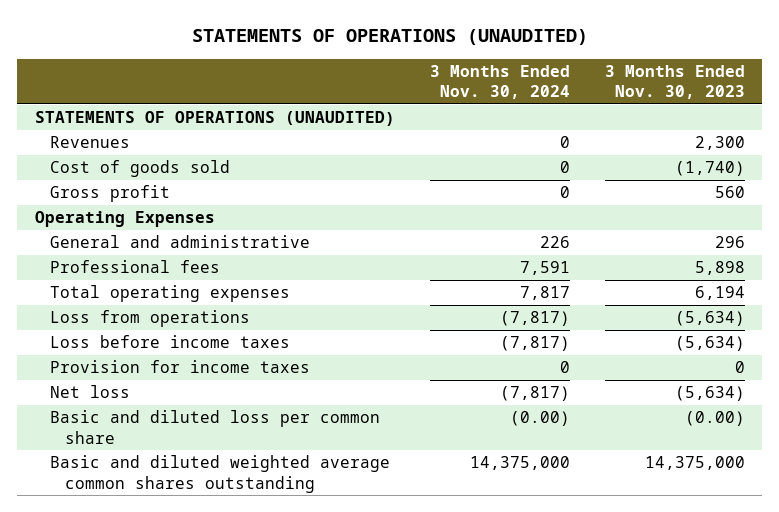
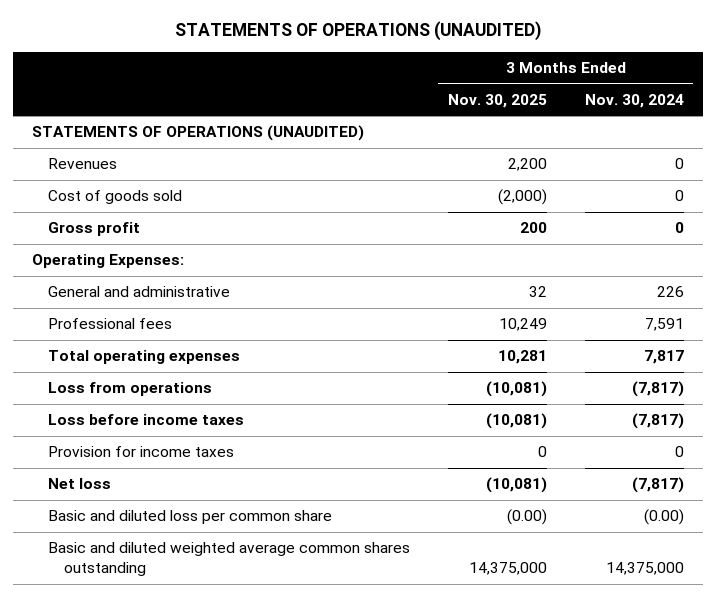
- | 3 Months Ended Nov. 30, 2024 | 3 Months Ended Nov. 30, 2023
+ | 3 Months Ended Nov. 30, 2025 | 3 Months Ended Nov. 30, 2024
- Operating Expenses
+ Operating Expenses:

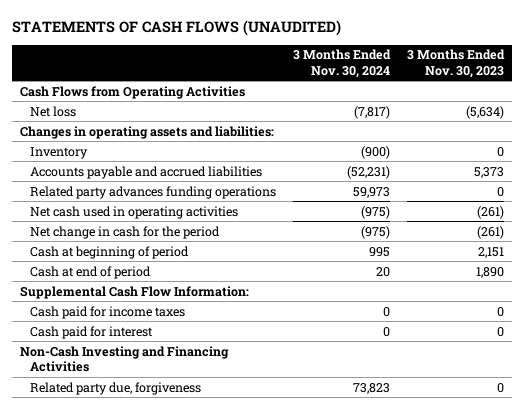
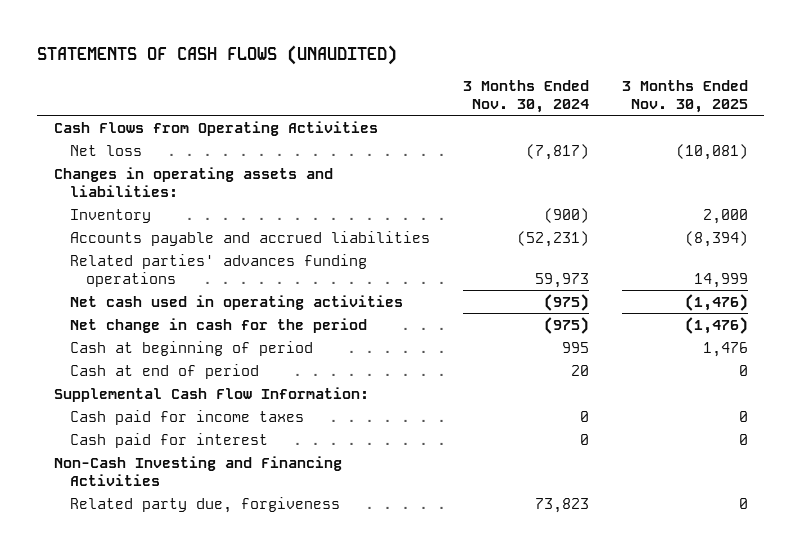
- | 3 Months Ended Nov. 30, 2024 | 3 Months Ended Nov. 30, 2023
+ | 3 Months Ended Nov. 30, 2024 | 3 Months Ended Nov. 30, 2025
- Related party advances funding operations | 59,973 | 0
+ Related parties' advances funding operations | 59,973 | 14,999

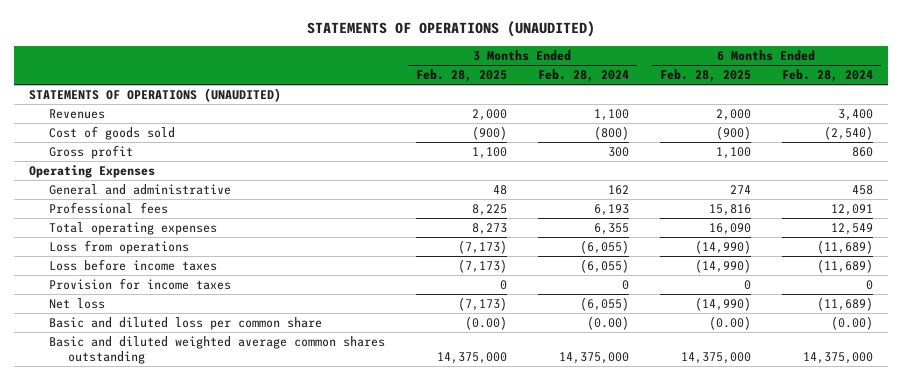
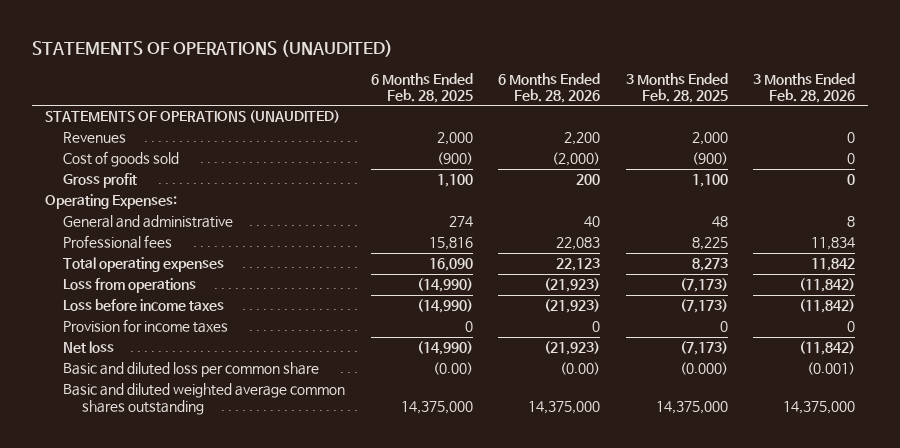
- | 3 Months Ended Feb. 28, 2025 | 3 Months Ended Feb. 28, 2024 | 6 Months Ended Feb. 28, 2025 | 6 Months Ended Feb. 28, 2024
+ | 6 Months Ended Feb. 28, 2025 | 6 Months Ended Feb. 28, 2026 | 3 Months Ended Feb. 28, 2025 | 3 Months Ended Feb. 28, 2026
- Operating Expenses
+ Operating Expenses:
- Basic and diluted loss per common share | (0.00) | (0.00) | (0.00) | (0.00)
+ Basic and diluted loss per common share | (0.00) | (0.00) | (0.000) | (0.001)

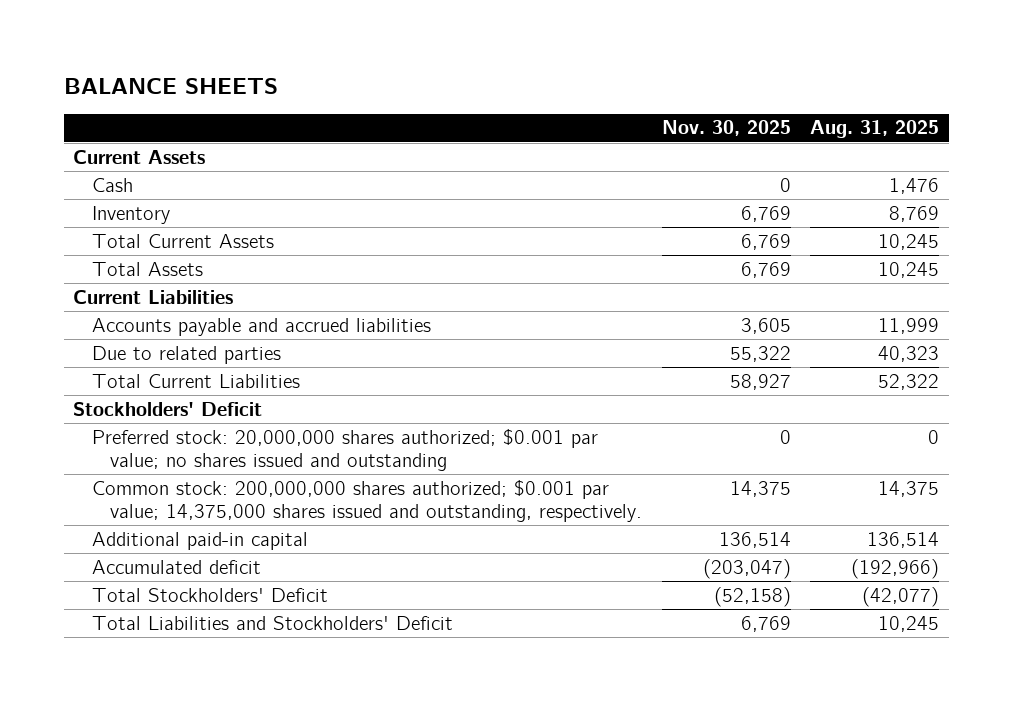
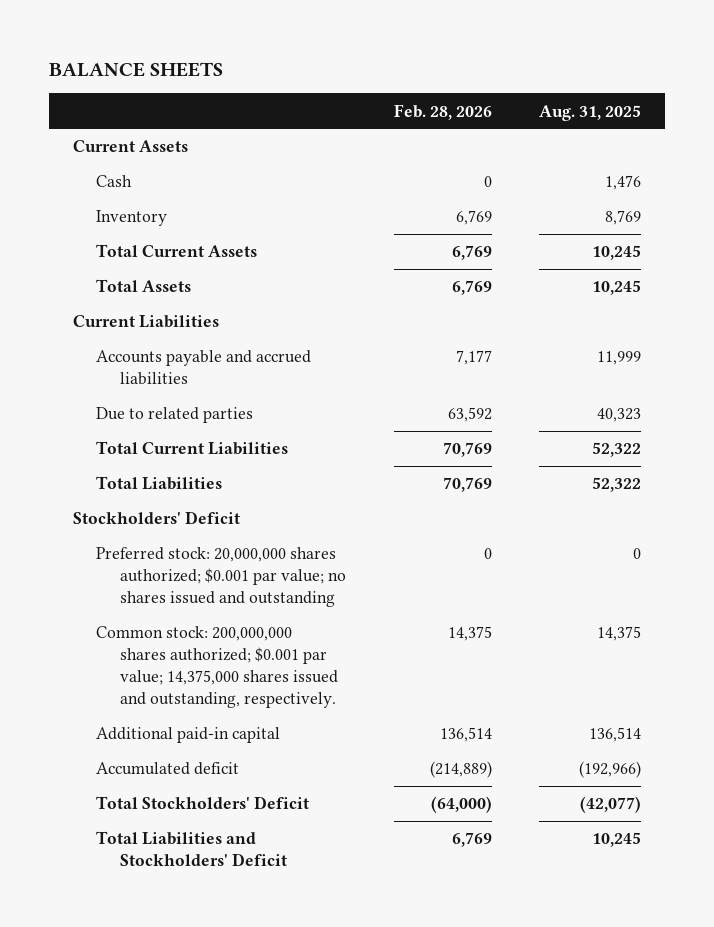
- | Nov. 30, 2025 | Aug. 31, 2025
+ | Feb. 28, 2026 | Aug. 31, 2025
+ Total Liabilities | 70,769 | 52,322

